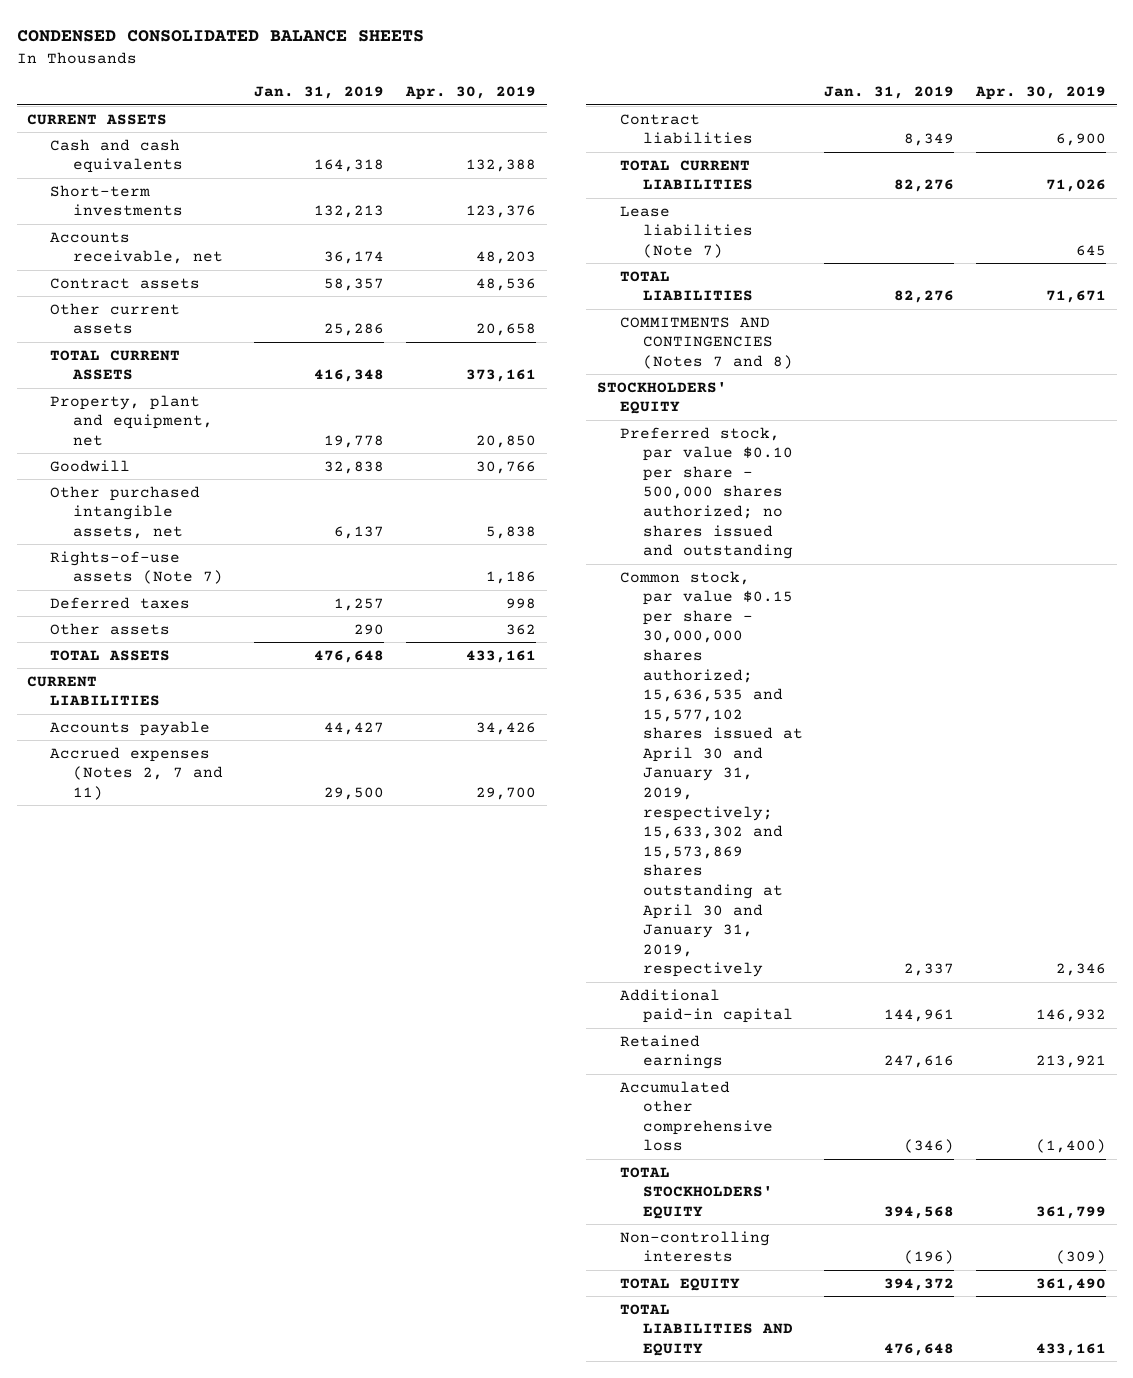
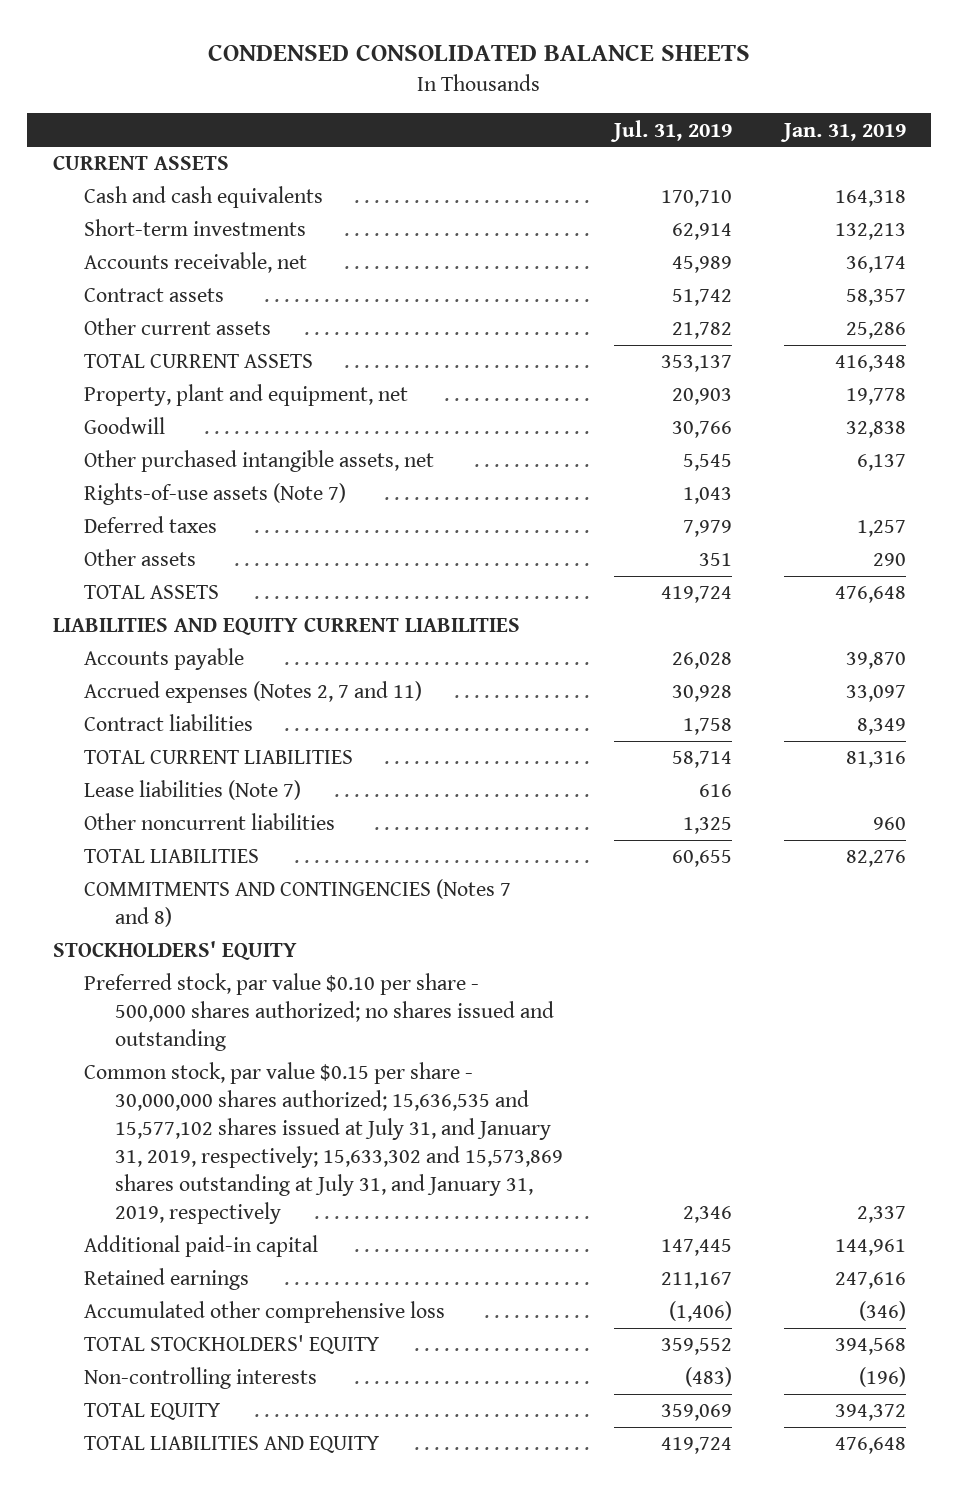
- | Jan. 31, 2019 | Apr. 30, 2019
+ | Jul. 31, 2019 | Jan. 31, 2019
- CURRENT LIABILITIES
- Accounts payable | 44,427 | 34,426
- Accrued expenses (Notes 2, 7 and 11) | 29,500 | 29,700
+ LIABILITIES AND EQUITY CURRENT LIABILITIES
+ Accounts payable | 26,028 | 39,870
+ Accrued expenses (Notes 2, 7 and 11) | 30,928 | 33,097
- TOTAL CURRENT LIABILITIES | 82,276 | 71,026
+ TOTAL CURRENT LIABILITIES | 58,714 | 81,316
+ Other noncurrent liabilities | 1,325 | 960
- Common stock, par value $0.15 per share - 30,000,000 shares authorized; 15,636,535 and 15,577,102 shares issued at April 30 and January 31, 2019, respectively; 15,633,302 and 15,573,869 shares outstanding at April 30 and January 31, 2019, respectively | 2,337 | 2,346
+ Common stock, par value $0.15 per share - 30,000,000 shares authorized; 15,636,535 and 15,577,102 shares issued at July 31, and January 31, 2019, respectively; 15,633,302 and 15,573,869 shares outstanding at July 31, and January 31, 2019, respectively | 2,346 | 2,337

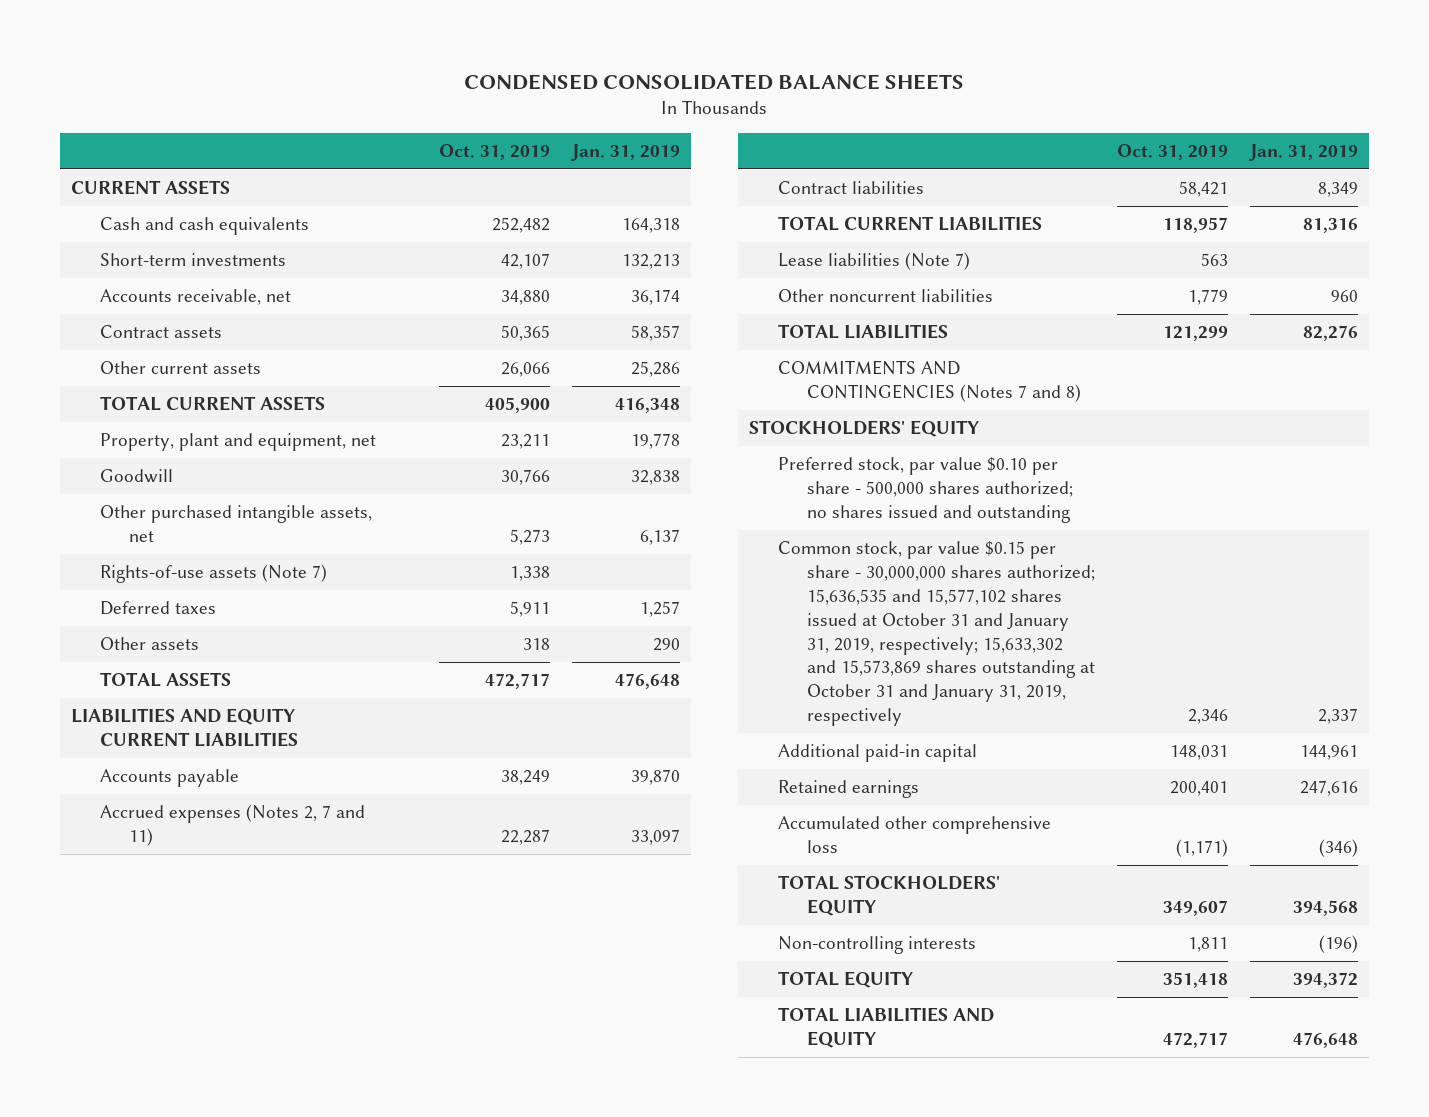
- | Jul. 31, 2019 | Jan. 31, 2019
+ | Oct. 31, 2019 | Jan. 31, 2019
- Common stock, par value $0.15 per share - 30,000,000 shares authorized; 15,636,535 and 15,577,102 shares issued at July 31, and January 31, 2019, respectively; 15,633,302 and 15,573,869 shares outstanding at July 31, and January 31, 2019, respectively | 2,346 | 2,337
+ Common stock, par value $0.15 per share - 30,000,000 shares authorized; 15,636,535 and 15,577,102 shares issued at October 31 and January 31, 2019, respectively; 15,633,302 and 15,573,869 shares outstanding at October 31 and January 31, 2019, respectively | 2,346 | 2,337

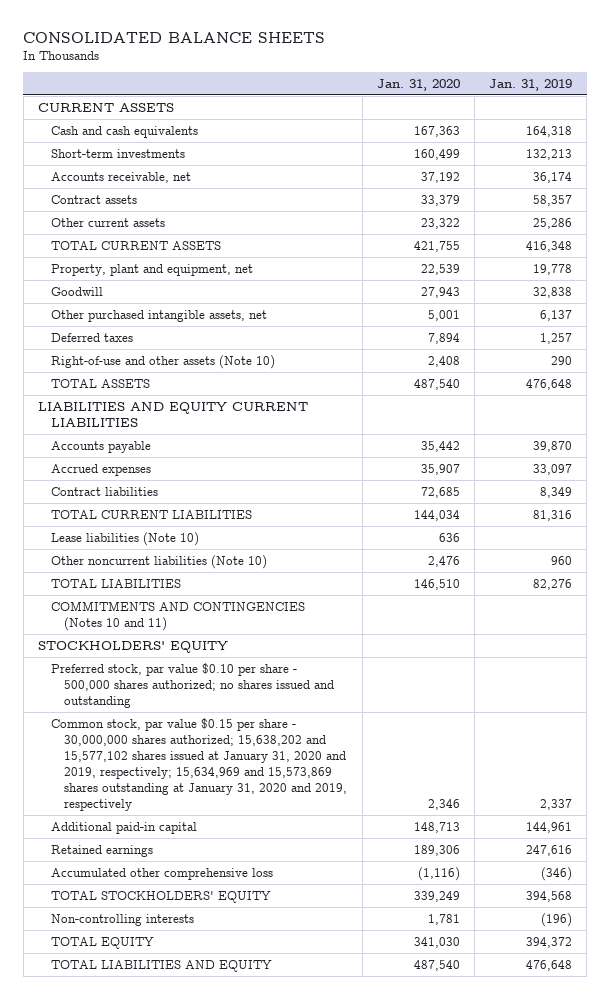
- CONDENSED CONSOLIDATED BALANCE SHEETS
+ CONSOLIDATED BALANCE SHEETS
- | Oct. 31, 2019 | Jan. 31, 2019
+ | Jan. 31, 2020 | Jan. 31, 2019
- Rights-of-use assets (Note 7) | 1,338 |
- Other assets | 318 | 290
+ Right-of-use and other assets (Note 10) | 2,408 | 290
- Accrued expenses (Notes 2, 7 and 11) | 22,287 | 33,097
+ Accrued expenses | 35,907 | 33,097
- Lease liabilities (Note 7) | 563 |
- Other noncurrent liabilities | 1,779 | 960
+ Lease liabilities (Note 10) | 636 |
+ Other noncurrent liabilities (Note 10) | 2,476 | 960
- COMMITMENTS AND CONTINGENCIES (Notes 7 and 8)
+ COMMITMENTS AND CONTINGENCIES (Notes 10 and 11)
- Common stock, par value $0.15 per share - 30,000,000 shares authorized; 15,636,535 and 15,577,102 shares issued at October 31 and January 31, 2019, respectively; 15,633,302 and 15,573,869 shares outstanding at October 31 and January 31, 2019, respectively | 2,346 | 2,337
+ Common stock, par value $0.15 per share - 30,000,000 shares authorized; 15,638,202 and 15,577,102 shares issued at January 31, 2020 and 2019, respectively; 15,634,969 and 15,573,869 shares outstanding at January 31, 2020 and 2019, respectively | 2,346 | 2,337

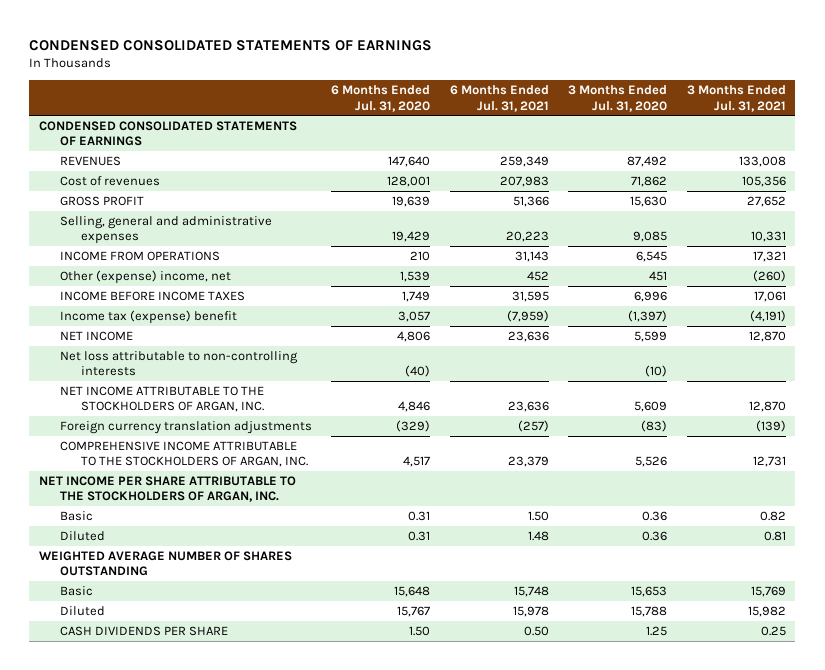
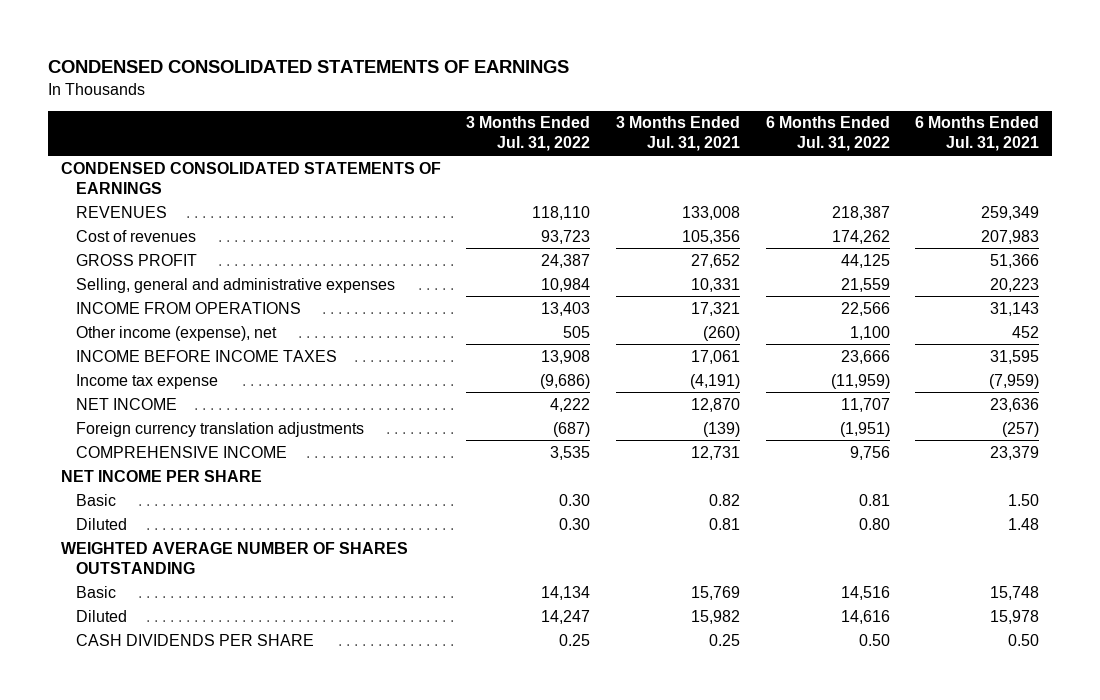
- | 6 Months Ended Jul. 31, 2020 | 6 Months Ended Jul. 31, 2021 | 3 Months Ended Jul. 31, 2020 | 3 Months Ended Jul. 31, 2021
+ | 3 Months Ended Jul. 31, 2022 | 3 Months Ended Jul. 31, 2021 | 6 Months Ended Jul. 31, 2022 | 6 Months Ended Jul. 31, 2021
- Other (expense) income, net | 1,539 | 452 | 451 | (260)
+ Other income (expense), net | 505 | (260) | 1,100 | 452
- Income tax (expense) benefit | 3,057 | (7,959) | (1,397) | (4,191)
+ Income tax expense | (9,686) | (4,191) | (11,959) | (7,959)
- Net loss attributable to non-controlling interests | (40) | | (10) |
- NET INCOME ATTRIBUTABLE TO THE STOCKHOLDERS OF ARGAN, INC. | 4,846 | 23,636 | 5,609 | 12,870
- COMPREHENSIVE INCOME ATTRIBUTABLE TO THE STOCKHOLDERS OF ARGAN, INC. | 4,517 | 23,379 | 5,526 | 12,731
- NET INCOME PER SHARE ATTRIBUTABLE TO THE STOCKHOLDERS OF ARGAN, INC.
+ COMPREHENSIVE INCOME | 3,535 | 12,731 | 9,756 | 23,379
+ NET INCOME PER SHARE

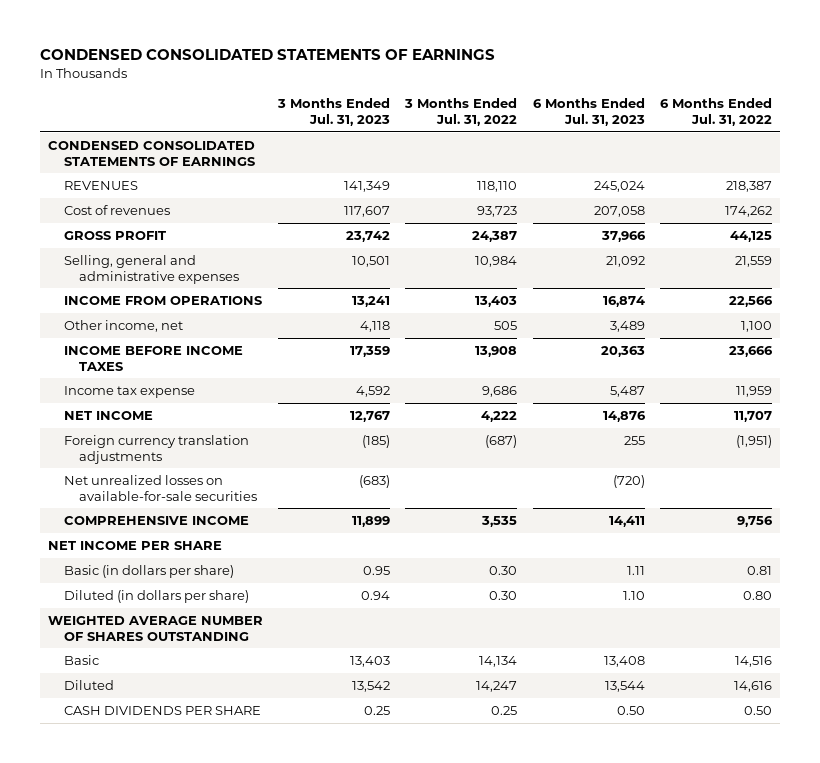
- | 3 Months Ended Jul. 31, 2022 | 3 Months Ended Jul. 31, 2021 | 6 Months Ended Jul. 31, 2022 | 6 Months Ended Jul. 31, 2021
+ | 3 Months Ended Jul. 31, 2023 | 3 Months Ended Jul. 31, 2022 | 6 Months Ended Jul. 31, 2023 | 6 Months Ended Jul. 31, 2022
- Other income (expense), net | 505 | (260) | 1,100 | 452
+ Other income, net | 4,118 | 505 | 3,489 | 1,100
- Income tax expense | (9,686) | (4,191) | (11,959) | (7,959)
+ Income tax expense | 4,592 | 9,686 | 5,487 | 11,959
+ Net unrealized losses on available-for-sale securities | (683) | | (720) |
- Basic | 0.30 | 0.82 | 0.81 | 1.50
- Diluted | 0.30 | 0.81 | 0.80 | 1.48
+ Basic (in dollars per share) | 0.95 | 0.30 | 1.11 | 0.81
+ Diluted (in dollars per share) | 0.94 | 0.30 | 1.10 | 0.80

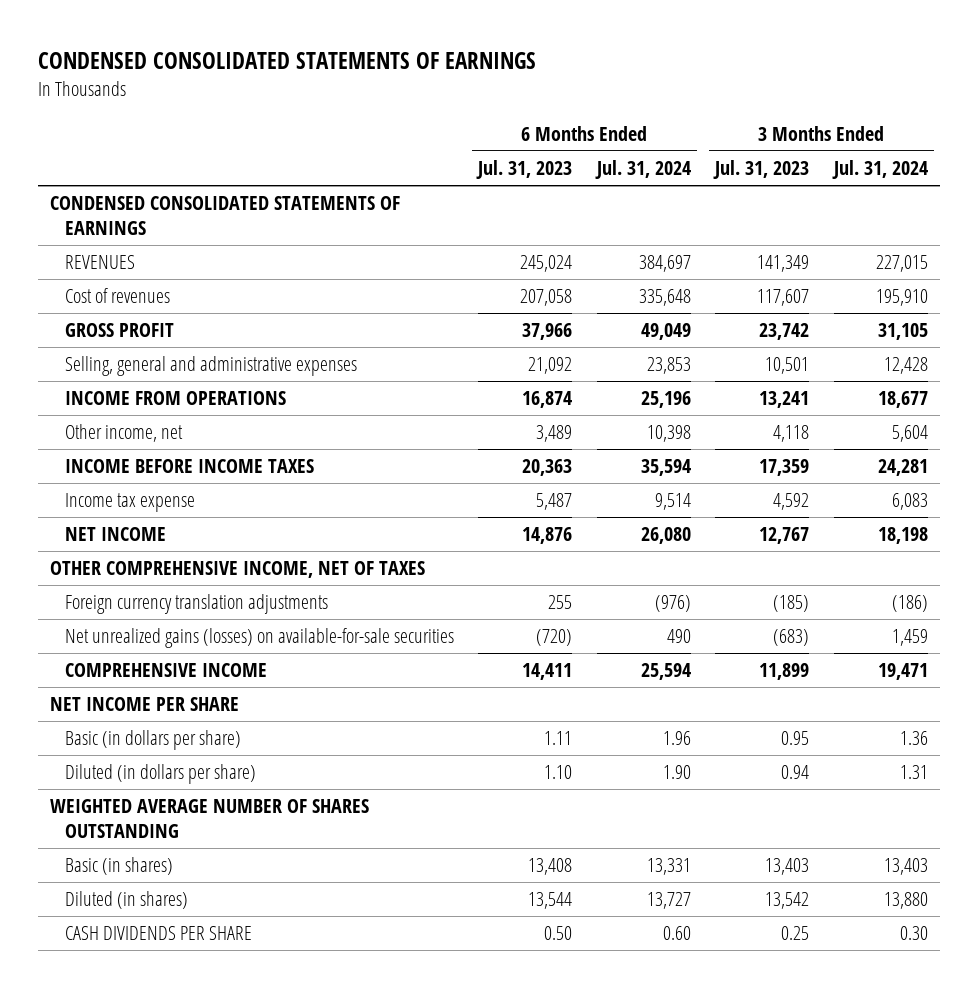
- | 3 Months Ended Jul. 31, 2023 | 3 Months Ended Jul. 31, 2022 | 6 Months Ended Jul. 31, 2023 | 6 Months Ended Jul. 31, 2022
+ | 6 Months Ended Jul. 31, 2023 | 6 Months Ended Jul. 31, 2024 | 3 Months Ended Jul. 31, 2023 | 3 Months Ended Jul. 31, 2024
+ OTHER COMPREHENSIVE INCOME, NET OF TAXES
- Net unrealized losses on available-for-sale securities | (683) | | (720) |
+ Net unrealized gains (losses) on available-for-sale securities | (720) | 490 | (683) | 1,459
- Basic | 13,403 | 14,134 | 13,408 | 14,516
- Diluted | 13,542 | 14,247 | 13,544 | 14,616
+ Basic (in shares) | 13,408 | 13,331 | 13,403 | 13,403
+ Diluted (in shares) | 13,544 | 13,727 | 13,542 | 13,880

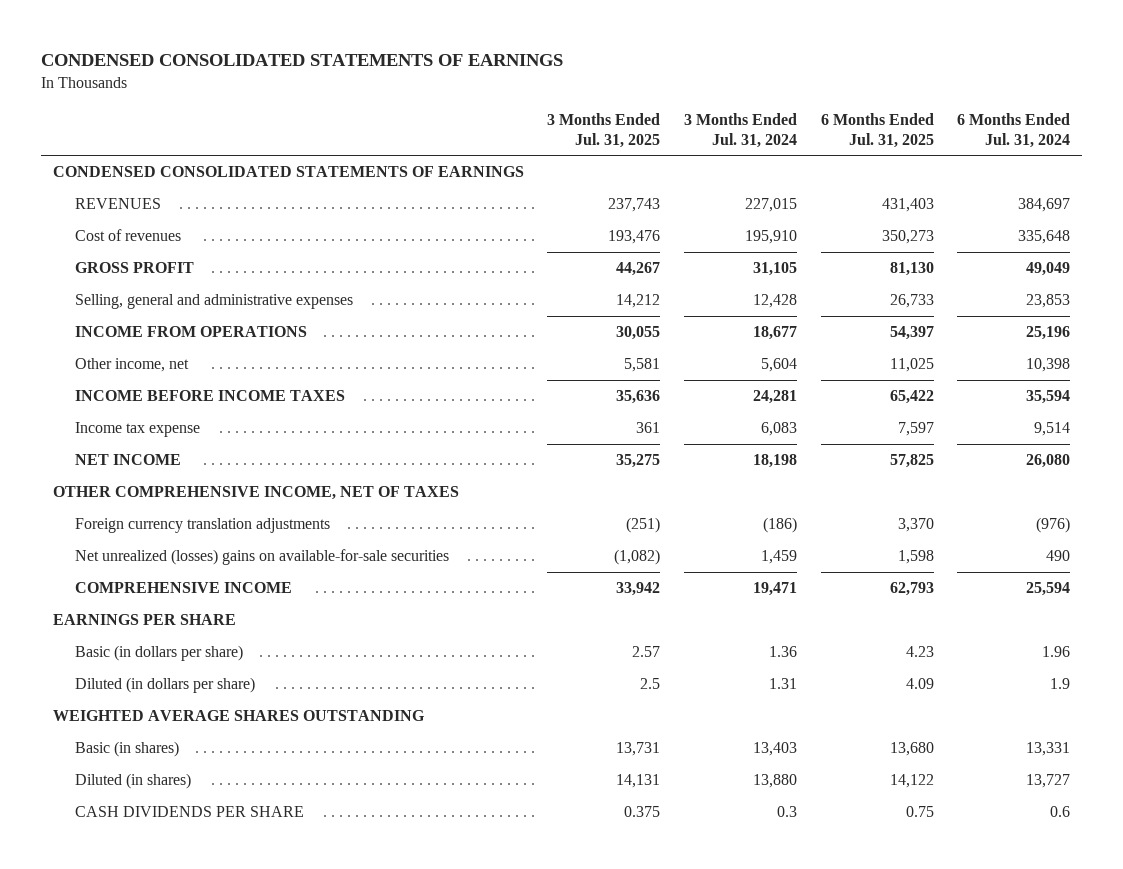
- | 6 Months Ended Jul. 31, 2023 | 6 Months Ended Jul. 31, 2024 | 3 Months Ended Jul. 31, 2023 | 3 Months Ended Jul. 31, 2024
+ | 3 Months Ended Jul. 31, 2025 | 3 Months Ended Jul. 31, 2024 | 6 Months Ended Jul. 31, 2025 | 6 Months Ended Jul. 31, 2024
- Net unrealized gains (losses) on available-for-sale securities | (720) | 490 | (683) | 1,459
+ Net unrealized (losses) gains on available-for-sale securities | (1,082) | 1,459 | 1,598 | 490
- NET INCOME PER SHARE
+ EARNINGS PER SHARE
- Diluted (in dollars per share) | 1.10 | 1.90 | 0.94 | 1.31
- WEIGHTED AVERAGE NUMBER OF SHARES OUTSTANDING
+ Diluted (in dollars per share) | 2.5 | 1.31 | 4.09 | 1.9
+ WEIGHTED AVERAGE SHARES OUTSTANDING
- CASH DIVIDENDS PER SHARE | 0.50 | 0.60 | 0.25 | 0.30
+ CASH DIVIDENDS PER SHARE | 0.375 | 0.3 | 0.75 | 0.6

